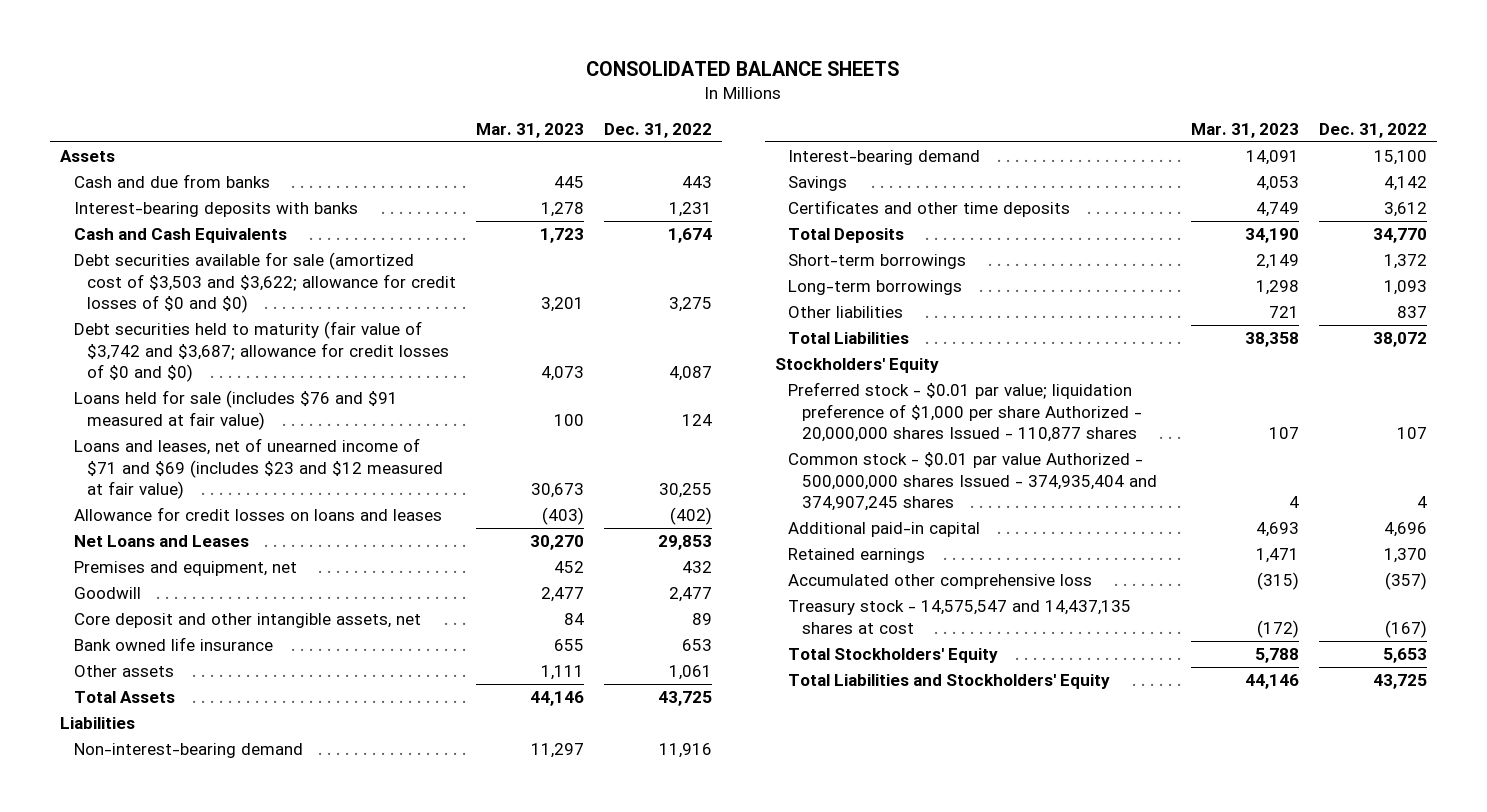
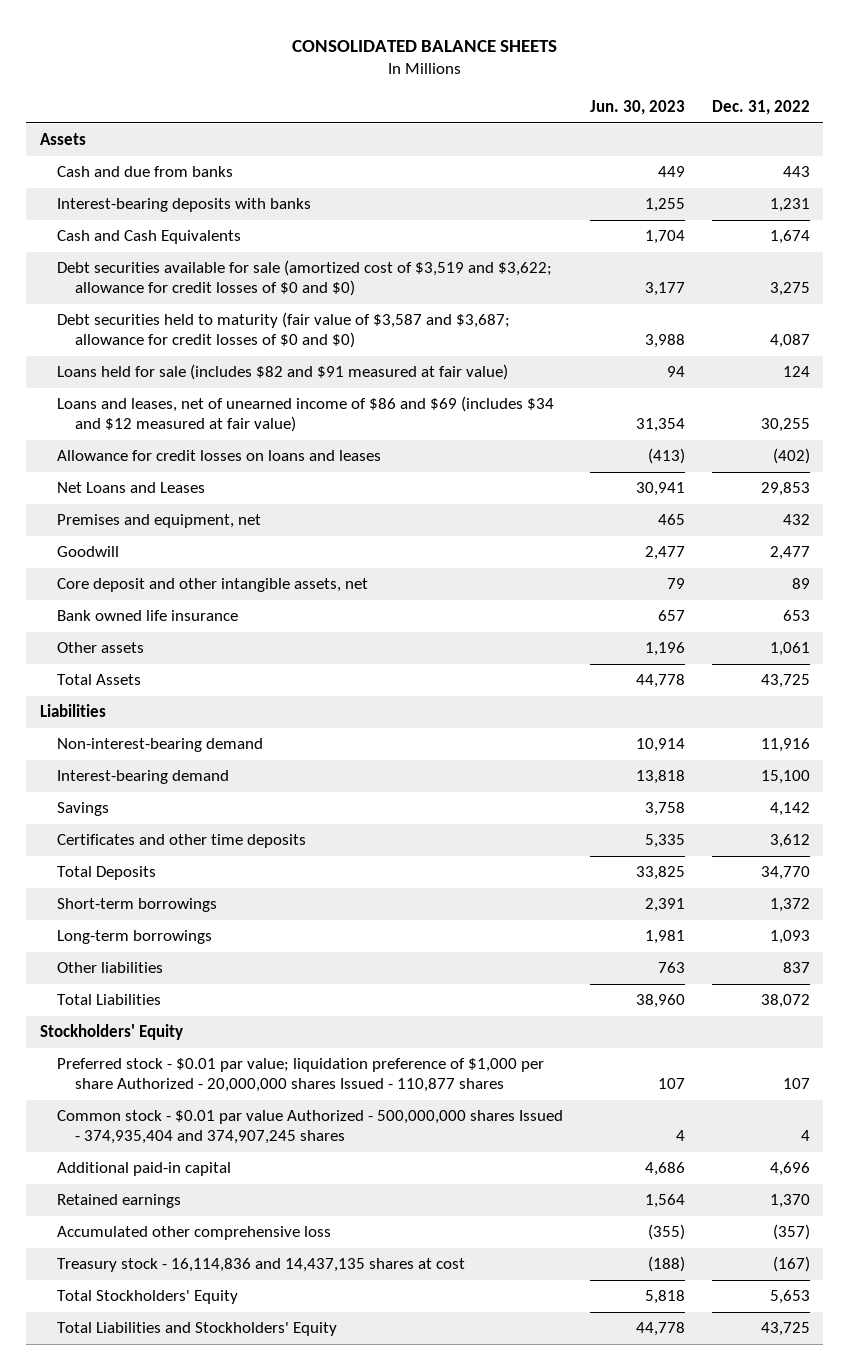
- | Mar. 31, 2023 | Dec. 31, 2022
+ | Jun. 30, 2023 | Dec. 31, 2022
- Debt securities available for sale (amortized cost of $3,503 and $3,622; allowance for credit losses of $0 and $0) | 3,201 | 3,275
- Debt securities held to maturity (fair value of $3,742 and $3,687; allowance for credit losses of $0 and $0) | 4,073 | 4,087
- Loans held for sale (includes $76 and $91 measured at fair value) | 100 | 124
- Loans and leases, net of unearned income of $71 and $69 (includes $23 and $12 measured at fair value) | 30,673 | 30,255
+ Debt securities available for sale (amortized cost of $3,519 and $3,622; allowance for credit losses of $0 and $0) | 3,177 | 3,275
+ Debt securities held to maturity (fair value of $3,587 and $3,687; allowance for credit losses of $0 and $0) | 3,988 | 4,087
+ Loans held for sale (includes $82 and $91 measured at fair value) | 94 | 124
+ Loans and leases, net of unearned income of $86 and $69 (includes $34 and $12 measured at fair value) | 31,354 | 30,255
- Treasury stock - 14,575,547 and 14,437,135 shares at cost | (172) | (167)
+ Treasury stock - 16,114,836 and 14,437,135 shares at cost | (188) | (167)

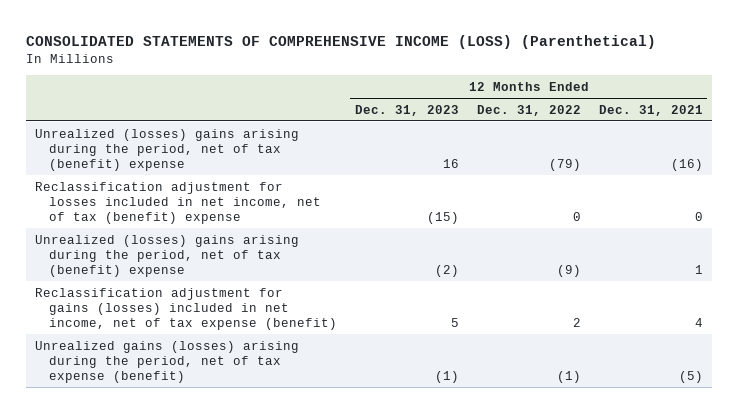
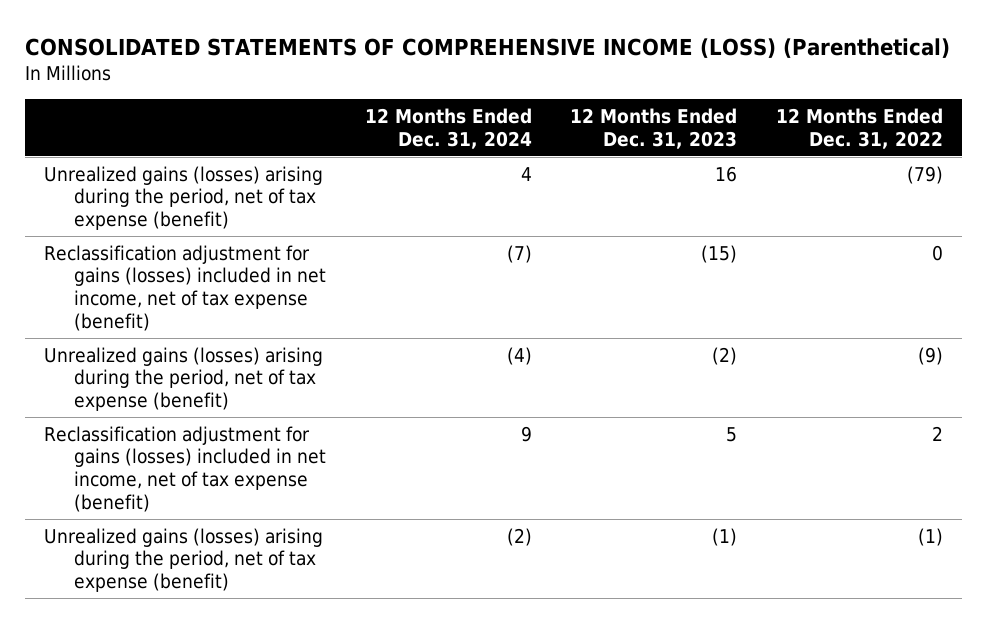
- | 12 Months Ended Dec. 31, 2023 | 12 Months Ended Dec. 31, 2022 | 12 Months Ended Dec. 31, 2021
+ | 12 Months Ended Dec. 31, 2024 | 12 Months Ended Dec. 31, 2023 | 12 Months Ended Dec. 31, 2022
- Unrealized (losses) gains arising during the period, net of tax (benefit) expense | 16 | (79) | (16)
- Reclassification adjustment for losses included in net income, net of tax (benefit) expense | (15) | 0 | 0
- Unrealized (losses) gains arising during the period, net of tax (benefit) expense | (2) | (9) | 1
+ Unrealized gains (losses) arising during the period, net of tax expense (benefit) | 4 | 16 | (79)
+ Reclassification adjustment for gains (losses) included in net income, net of tax expense (benefit) | (7) | (15) | 0
+ Unrealized gains (losses) arising during the period, net of tax expense (benefit) | (4) | (2) | (9)

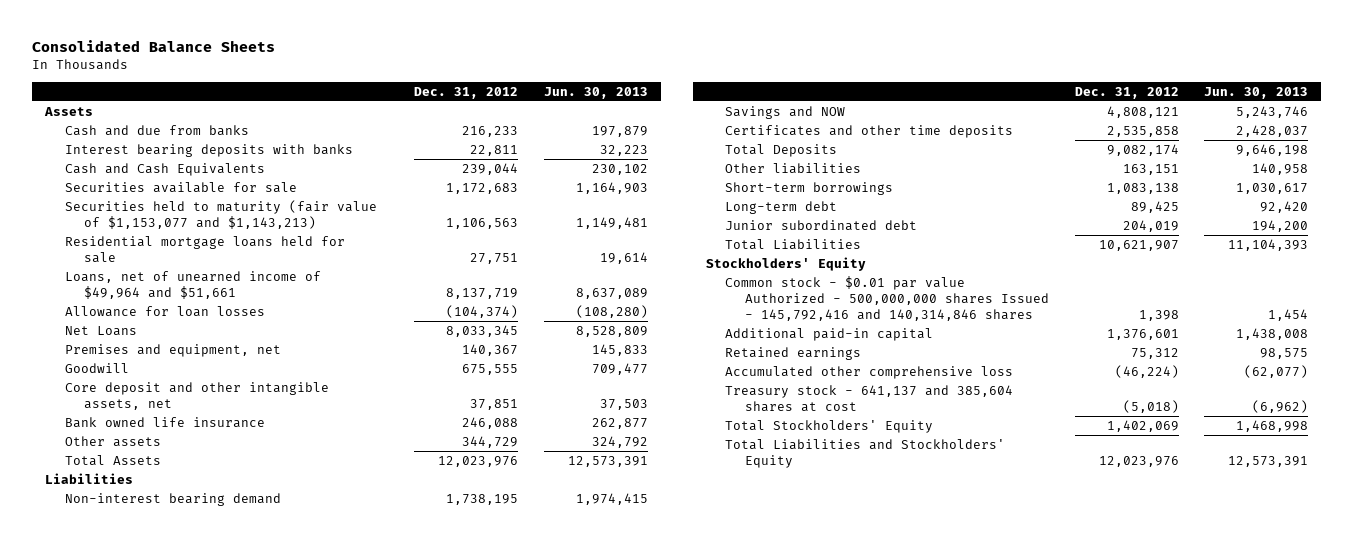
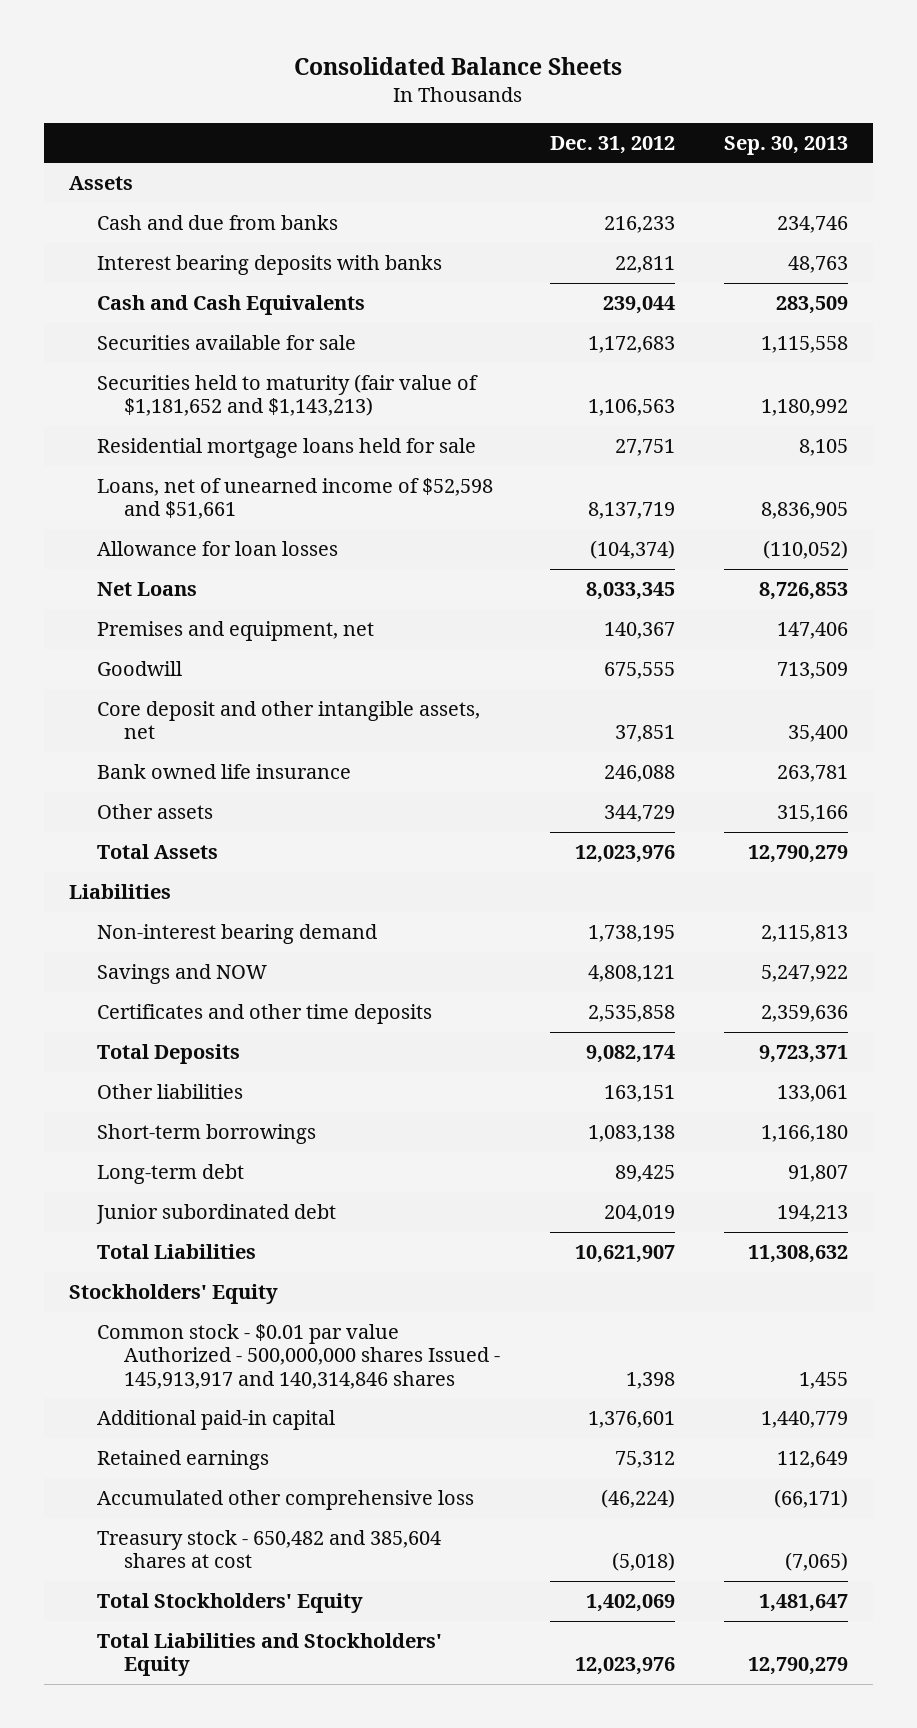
- | Dec. 31, 2012 | Jun. 30, 2013
+ | Dec. 31, 2012 | Sep. 30, 2013
- Securities held to maturity (fair value of $1,153,077 and $1,143,213) | 1,106,563 | 1,149,481
+ Securities held to maturity (fair value of $1,181,652 and $1,143,213) | 1,106,563 | 1,180,992
- Loans, net of unearned income of $49,964 and $51,661 | 8,137,719 | 8,637,089
+ Loans, net of unearned income of $52,598 and $51,661 | 8,137,719 | 8,836,905
- Common stock - $0.01 par value Authorized - 500,000,000 shares Issued - 145,792,416 and 140,314,846 shares | 1,398 | 1,454
+ Common stock - $0.01 par value Authorized - 500,000,000 shares Issued - 145,913,917 and 140,314,846 shares | 1,398 | 1,455
- Treasury stock - 641,137 and 385,604 shares at cost | (5,018) | (6,962)
+ Treasury stock - 650,482 and 385,604 shares at cost | (5,018) | (7,065)

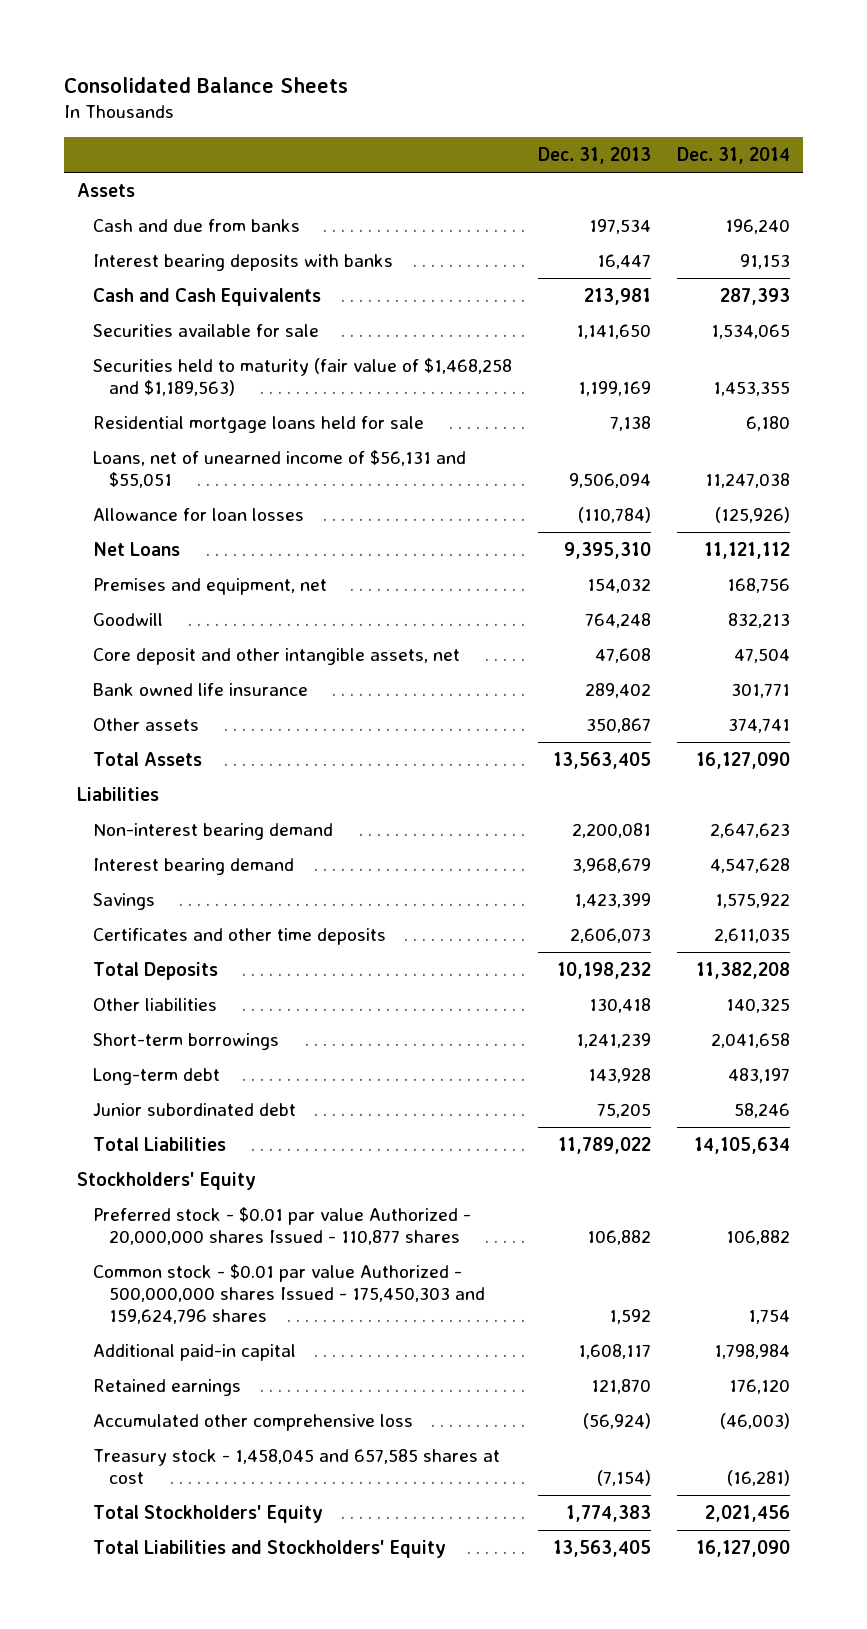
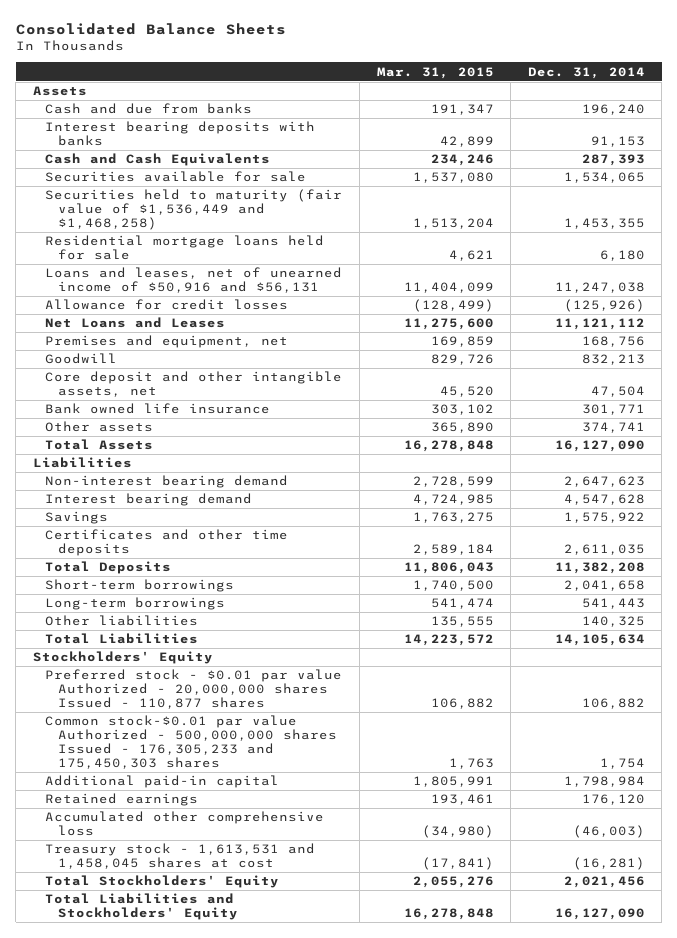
- | Dec. 31, 2013 | Dec. 31, 2014
+ | Mar. 31, 2015 | Dec. 31, 2014
- Securities held to maturity (fair value of $1,468,258 and $1,189,563) | 1,199,169 | 1,453,355
+ Securities held to maturity (fair value of $1,536,449 and $1,468,258) | 1,513,204 | 1,453,355
- Loans, net of unearned income of $56,131 and $55,051 | 9,506,094 | 11,247,038
- Allowance for loan losses | (110,784) | (125,926)
- Net Loans | 9,395,310 | 11,121,112
+ Loans and leases, net of unearned income of $50,916 and $56,131 | 11,404,099 | 11,247,038
+ Allowance for credit losses | (128,499) | (125,926)
+ Net Loans and Leases | 11,275,600 | 11,121,112
- Long-term debt | 143,928 | 483,197
- Junior subordinated debt | 75,205 | 58,246
+ Long-term borrowings | 541,474 | 541,443
moved down: Other liabilities | 135,555 | 140,325
- Common stock - $0.01 par value Authorized - 500,000,000 shares Issued - 175,450,303 and 159,624,796 shares | 1,592 | 1,754
+ Common stock-$0.01 par value Authorized - 500,000,000 shares Issued - 176,305,233 and 175,450,303 shares | 1,763 | 1,754
- Treasury stock - 1,458,045 and 657,585 shares at cost | (7,154) | (16,281)
+ Treasury stock - 1,613,531 and 1,458,045 shares at cost | (17,841) | (16,281)

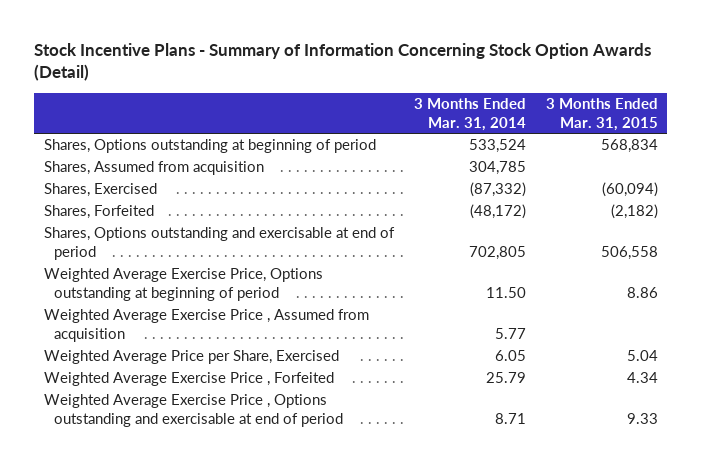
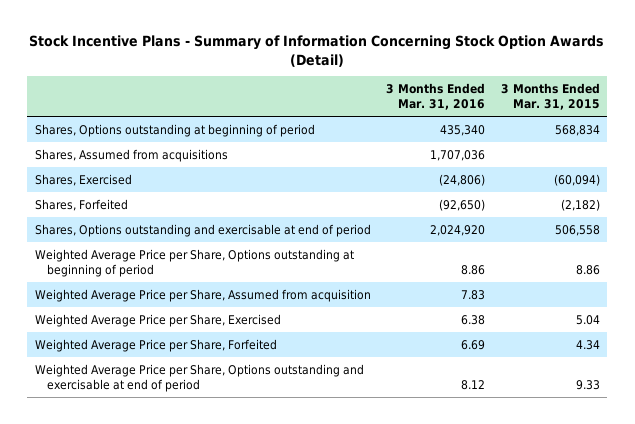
- | 3 Months Ended Mar. 31, 2014 | 3 Months Ended Mar. 31, 2015
+ | 3 Months Ended Mar. 31, 2016 | 3 Months Ended Mar. 31, 2015
- Shares, Assumed from acquisition | 304,785 |
+ Shares, Assumed from acquisitions | 1,707,036 |
- Weighted Average Exercise Price, Options outstanding at beginning of period | 11.50 | 8.86
- Weighted Average Exercise Price , Assumed from acquisition | 5.77 |
+ Weighted Average Price per Share, Options outstanding at beginning of period | 8.86 | 8.86
+ Weighted Average Price per Share, Assumed from acquisition | 7.83 |
- Weighted Average Exercise Price , Forfeited | 25.79 | 4.34
- Weighted Average Exercise Price , Options outstanding and exercisable at end of period | 8.71 | 9.33
+ Weighted Average Price per Share, Forfeited | 6.69 | 4.34
+ Weighted Average Price per Share, Options outstanding and exercisable at end of period | 8.12 | 9.33

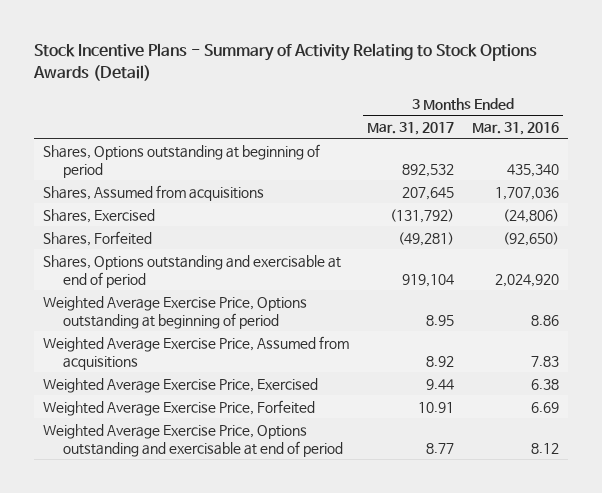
- Stock Incentive Plans - Summary of Information Concerning Stock Option Awards (Detail)
+ Stock Incentive Plans - Summary of Activity Relating to Stock Options Awards (Detail)
- | 3 Months Ended Mar. 31, 2016 | 3 Months Ended Mar. 31, 2015
+ | 3 Months Ended Mar. 31, 2017 | 3 Months Ended Mar. 31, 2016
- Weighted Average Price per Share, Options outstanding at beginning of period | 8.86 | 8.86
- Weighted Average Price per Share, Assumed from acquisition | 7.83 |
- Weighted Average Price per Share, Exercised | 6.38 | 5.04
- Weighted Average Price per Share, Forfeited | 6.69 | 4.34
- Weighted Average Price per Share, Options outstanding and exercisable at end of period | 8.12 | 9.33
+ Weighted Average Exercise Price, Options outstanding at beginning of period | 8.95 | 8.86
+ Weighted Average Exercise Price, Assumed from acquisitions | 8.92 | 7.83
+ Weighted Average Exercise Price, Exercised | 9.44 | 6.38
+ Weighted Average Exercise Price, Forfeited | 10.91 | 6.69
+ Weighted Average Exercise Price, Options outstanding and exercisable at end of period | 8.77 | 8.12

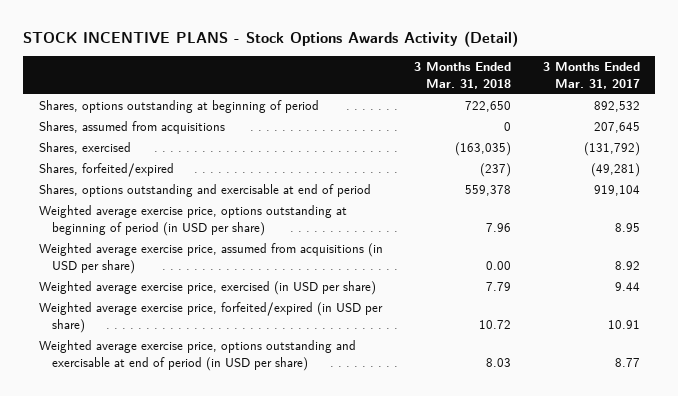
- Stock Incentive Plans - Summary of Activity Relating to Stock Options Awards (Detail)
+ STOCK INCENTIVE PLANS - Stock Options Awards Activity (Detail)
- | 3 Months Ended Mar. 31, 2017 | 3 Months Ended Mar. 31, 2016
+ | 3 Months Ended Mar. 31, 2018 | 3 Months Ended Mar. 31, 2017
- Shares, Options outstanding at beginning of period | 892,532 | 435,340
- Shares, Assumed from acquisitions | 207,645 | 1,707,036
- Shares, Exercised | (131,792) | (24,806)
- Shares, Forfeited | (49,281) | (92,650)
- Shares, Options outstanding and exercisable at end of period | 919,104 | 2,024,920
- Weighted Average Exercise Price, Options outstanding at beginning of period | 8.95 | 8.86
- Weighted Average Exercise Price, Assumed from acquisitions | 8.92 | 7.83
- Weighted Average Exercise Price, Exercised | 9.44 | 6.38
- Weighted Average Exercise Price, Forfeited | 10.91 | 6.69
- Weighted Average Exercise Price, Options outstanding and exercisable at end of period | 8.77 | 8.12
+ Shares, options outstanding at beginning of period | 722,650 | 892,532
+ Shares, assumed from acquisitions | 0 | 207,645
+ Shares, exercised | (163,035) | (131,792)
+ Shares, forfeited/expired | (237) | (49,281)
+ Shares, options outstanding and exercisable at end of period | 559,378 | 919,104
+ Weighted average exercise price, options outstanding at beginning of period (in USD per share) | 7.96 | 8.95
+ Weighted average exercise price, assumed from acquisitions (in USD per share) | 0.00 | 8.92
+ Weighted average exercise price, exercised (in USD per share) | 7.79 | 9.44
+ Weighted average exercise price, forfeited/expired (in USD per share) | 10.72 | 10.91
+ Weighted average exercise price, options outstanding and exercisable at end of period (in USD per share) | 8.03 | 8.77

